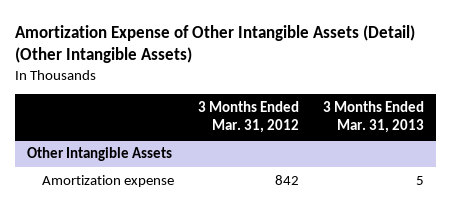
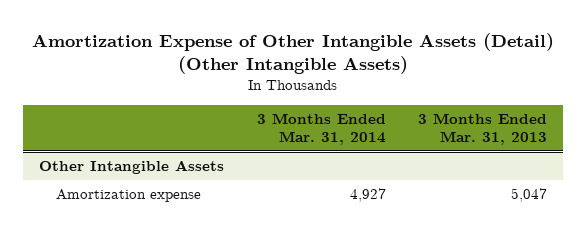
- | 3 Months Ended Mar. 31, 2012 | 3 Months Ended Mar. 31, 2013
+ | 3 Months Ended Mar. 31, 2014 | 3 Months Ended Mar. 31, 2013
@ Other Intangible Assets
- Amortization expense | 842 | 5
+ Amortization expense | 4,927 | 5,047

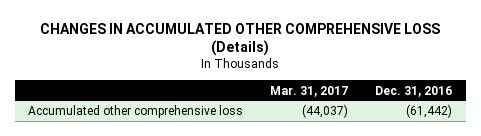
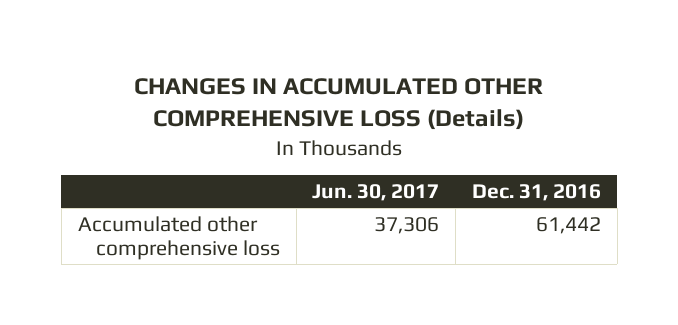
- | Mar. 31, 2017 | Dec. 31, 2016
+ | Jun. 30, 2017 | Dec. 31, 2016
- Accumulated other comprehensive loss | (44,037) | (61,442)
+ Accumulated other comprehensive loss | 37,306 | 61,442

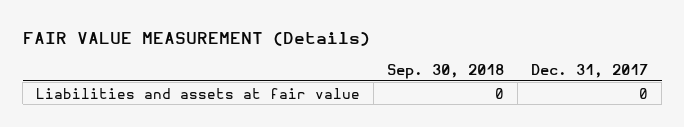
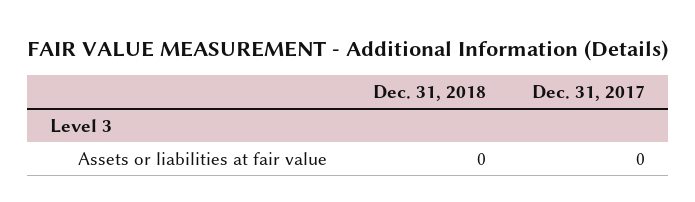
- FAIR VALUE MEASUREMENT (Details)
+ FAIR VALUE MEASUREMENT - Additional Information (Details)
- | Sep. 30, 2018 | Dec. 31, 2017
+ | Dec. 31, 2018 | Dec. 31, 2017
- Liabilities and assets at fair value | 0 | 0
+ Level 3
+ Assets or liabilities at fair value | 0 | 0

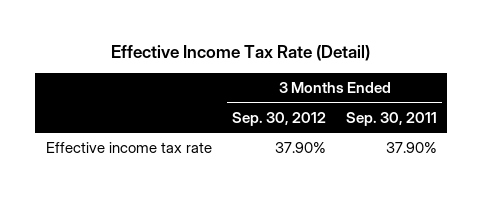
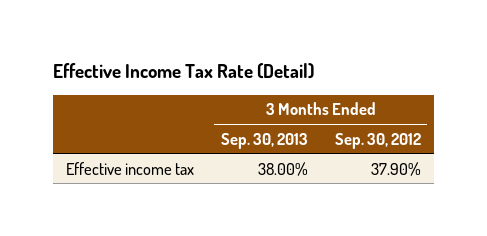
- | 3 Months Ended Sep. 30, 2012 | 3 Months Ended Sep. 30, 2011
+ | 3 Months Ended Sep. 30, 2013 | 3 Months Ended Sep. 30, 2012
- Effective income tax rate | 37.90% | 37.90%
+ Effective income tax | 38.00% | 37.90%

